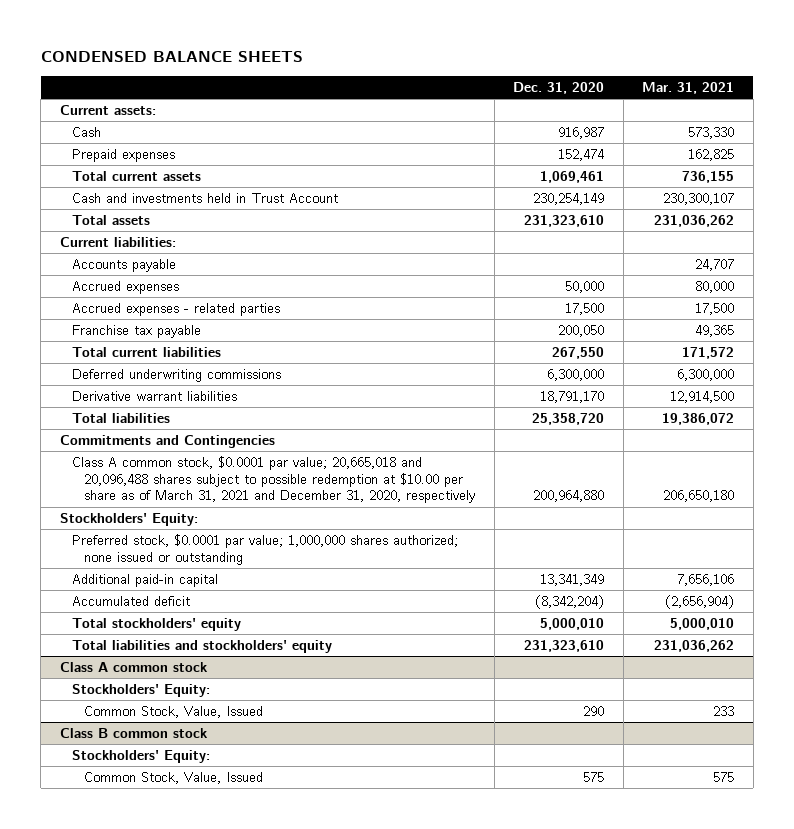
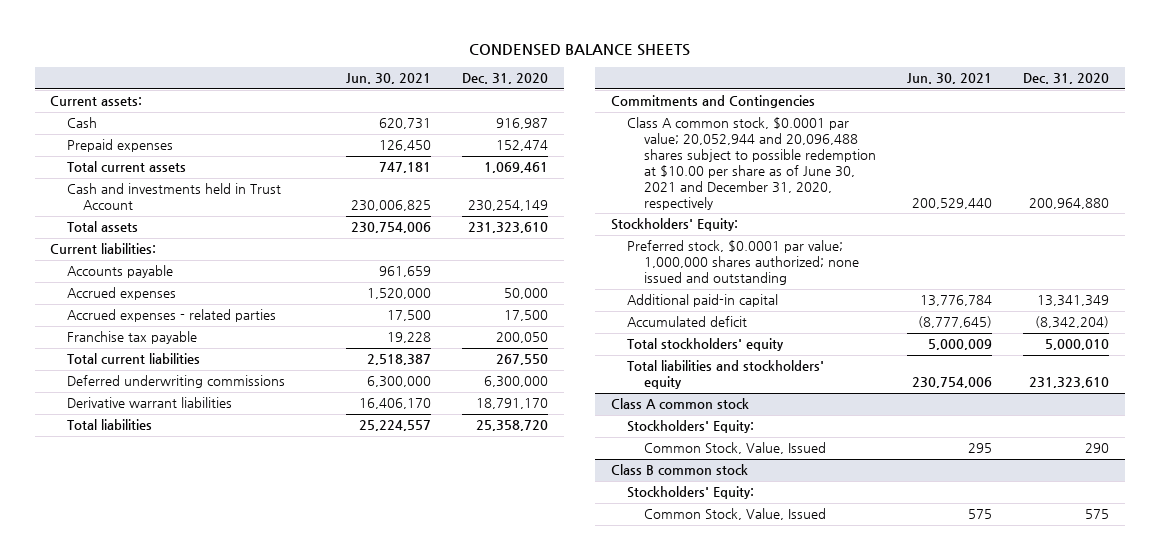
- | Dec. 31, 2020 | Mar. 31, 2021
+ | Jun. 30, 2021 | Dec. 31, 2020
- Class A common stock, $0.0001 par value; 20,665,018 and 20,096,488 shares subject to possible redemption at $10.00 per share as of March 31, 2021 and December 31, 2020, respectively | 200,964,880 | 206,650,180
+ Class A common stock, $0.0001 par value; 20,052,944 and 20,096,488 shares subject to possible redemption at $10.00 per share as of June 30, 2021 and December 31, 2020, respectively | 200,529,440 | 200,964,880
- Preferred stock, $0.0001 par value; 1,000,000 shares authorized; none issued or outstanding
+ Preferred stock, $0.0001 par value; 1,000,000 shares authorized; none issued and outstanding

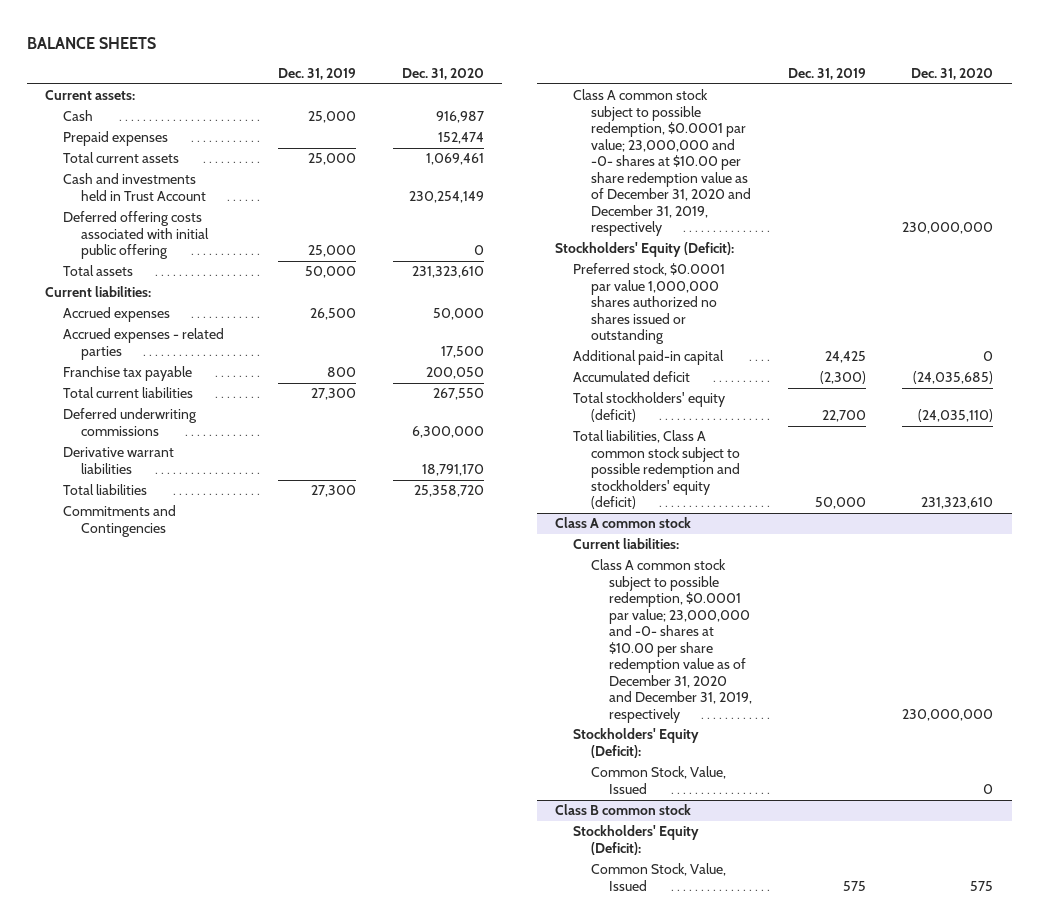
- CONDENSED BALANCE SHEETS
+ BALANCE SHEETS
- | Jun. 30, 2021 | Dec. 31, 2020
+ | Dec. 31, 2019 | Dec. 31, 2020
+ Deferred offering costs associated with initial public offering | 25,000 | 0
- Accounts payable | 961,659 |
- Class A common stock, $0.0001 par value; 20,052,944 and 20,096,488 shares subject to possible redemption at $10.00 per share as of June 30, 2021 and December 31, 2020, respectively | 200,529,440 | 200,964,880
- Stockholders' Equity:
- Preferred stock, $0.0001 par value; 1,000,000 shares authorized; none issued and outstanding
- Additional paid-in capital | 13,776,784 | 13,341,349
- Accumulated deficit | (8,777,645) | (8,342,204)
- Total stockholders' equity | 5,000,009 | 5,000,010
- Total liabilities and stockholders' equity | 230,754,006 | 231,323,610
+ Class A common stock subject to possible redemption, $0.0001 par value; 23,000,000 and -0- shares at $10.00 per share redemption value as of December 31, 2020 and December 31, 2019, respectively | | 230,000,000
+ Stockholders' Equity (Deficit):
+ Preferred stock, $0.0001 par value 1,000,000 shares authorized no shares issued or outstanding
+ Additional paid-in capital | 24,425 | 0
+ Accumulated deficit | (2,300) | (24,035,685)
+ Total stockholders' equity (deficit) | 22,700 | (24,035,110)
+ Total liabilities, Class A common stock subject to possible redemption and stockholders' equity (deficit) | 50,000 | 231,323,610
@ Class A common stock
- Stockholders' Equity:
- Common Stock, Value, Issued | 295 | 290
+ Current liabilities:
+ Class A common stock subject to possible redemption, $0.0001 par value; 23,000,000 and -0- shares at $10.00 per share redemption value as of December 31, 2020 and December 31, 2019, respectively | | 230,000,000
+ Stockholders' Equity (Deficit):
+ Common Stock, Value, Issued | | 0
@ Class B common stock
- Stockholders' Equity:
+ Stockholders' Equity (Deficit):

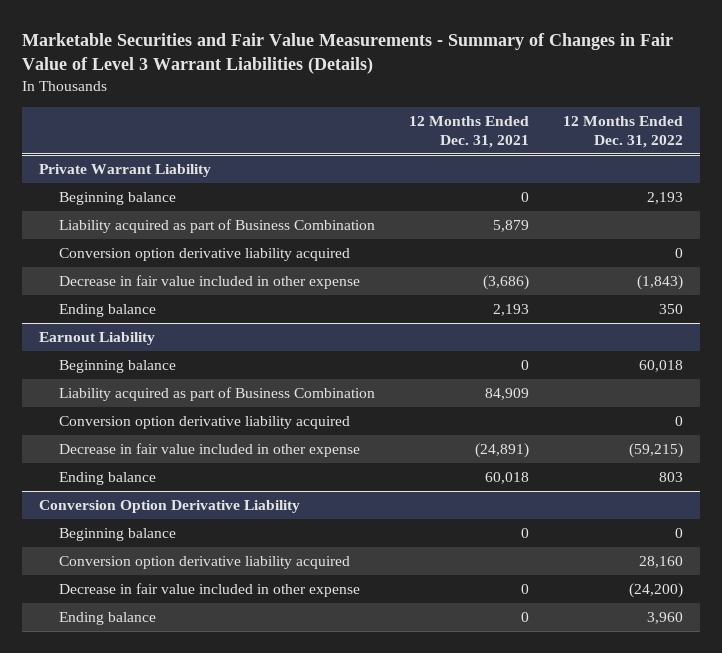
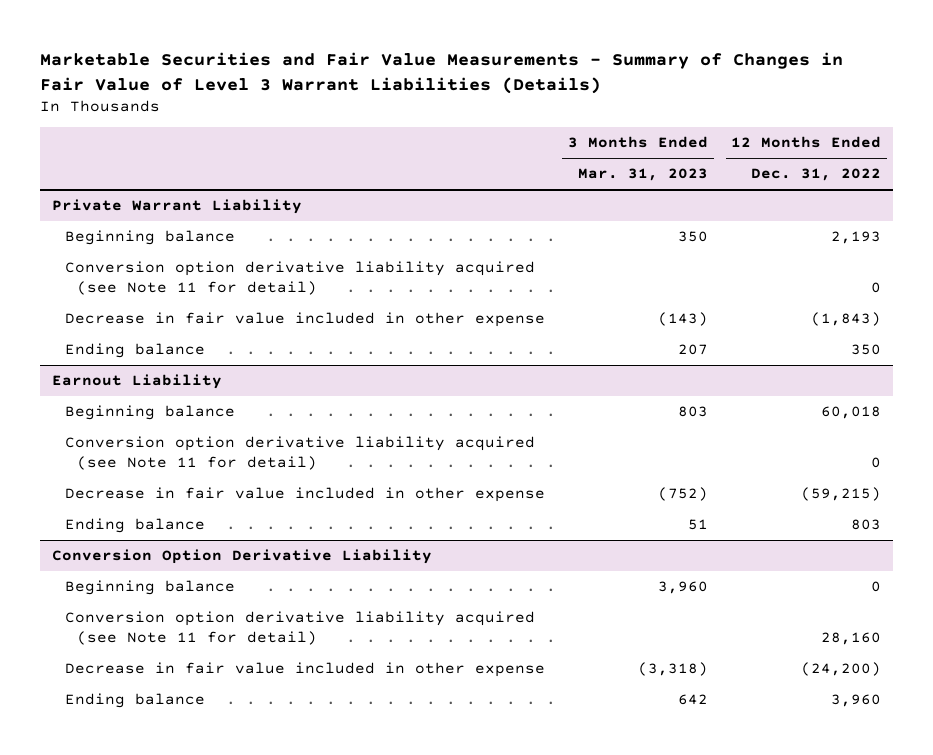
- | 12 Months Ended Dec. 31, 2021 | 12 Months Ended Dec. 31, 2022
+ | 3 Months Ended Mar. 31, 2023 | 12 Months Ended Dec. 31, 2022
@ Private Warrant Liability
- Liability acquired as part of Business Combination | 5,879 |
- Conversion option derivative liability acquired | | 0
+ Conversion option derivative liability acquired (see Note 11 for detail) | | 0
@ Earnout Liability
- Liability acquired as part of Business Combination | 84,909 |
- Conversion option derivative liability acquired | | 0
+ Conversion option derivative liability acquired (see Note 11 for detail) | | 0
@ Conversion Option Derivative Liability
- Conversion option derivative liability acquired | | 28,160
+ Conversion option derivative liability acquired (see Note 11 for detail) | | 28,160

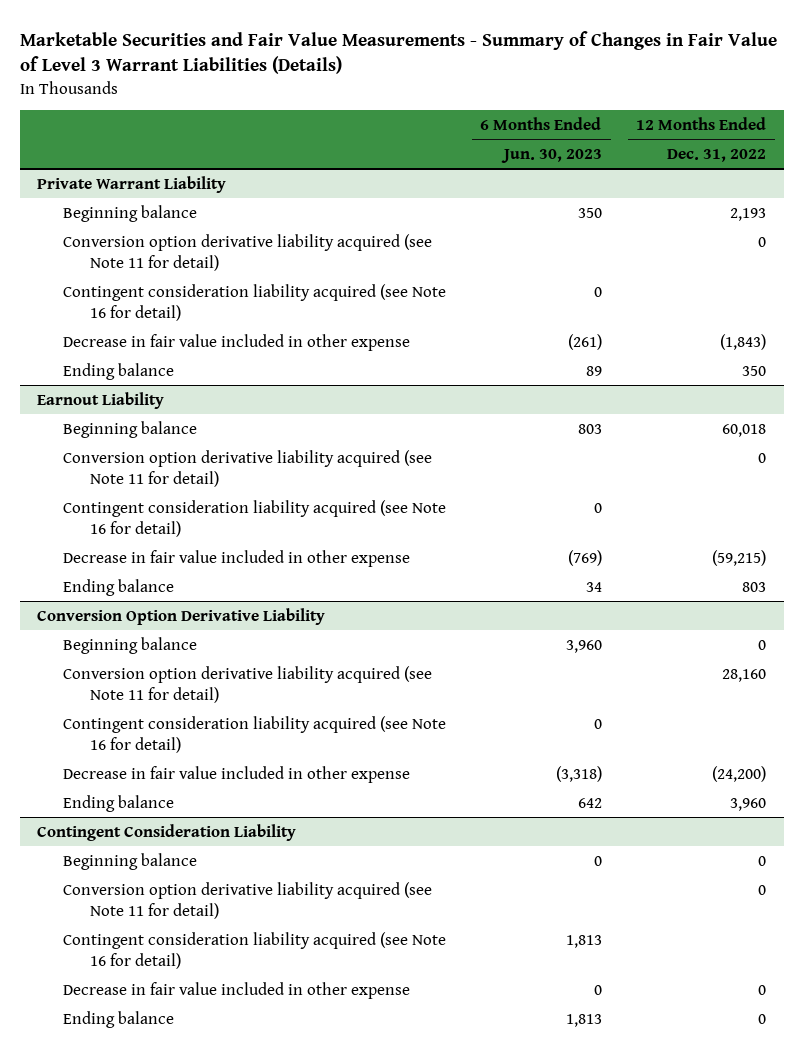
- | 3 Months Ended Mar. 31, 2023 | 12 Months Ended Dec. 31, 2022
+ | 6 Months Ended Jun. 30, 2023 | 12 Months Ended Dec. 31, 2022
@ Private Warrant Liability
+ Contingent consideration liability acquired (see Note 16 for detail) | 0 |
@ Earnout Liability
+ Contingent consideration liability acquired (see Note 16 for detail) | 0 |
@ Conversion Option Derivative Liability
+ Contingent consideration liability acquired (see Note 16 for detail) | 0 |
+ Contingent Consideration Liability
+ Beginning balance | 0 | 0
+ Conversion option derivative liability acquired (see Note 11 for detail) | | 0
+ Contingent consideration liability acquired (see Note 16 for detail) | 1,813 |
+ Decrease in fair value included in other expense | 0 | 0
+ Ending balance | 1,813 | 0

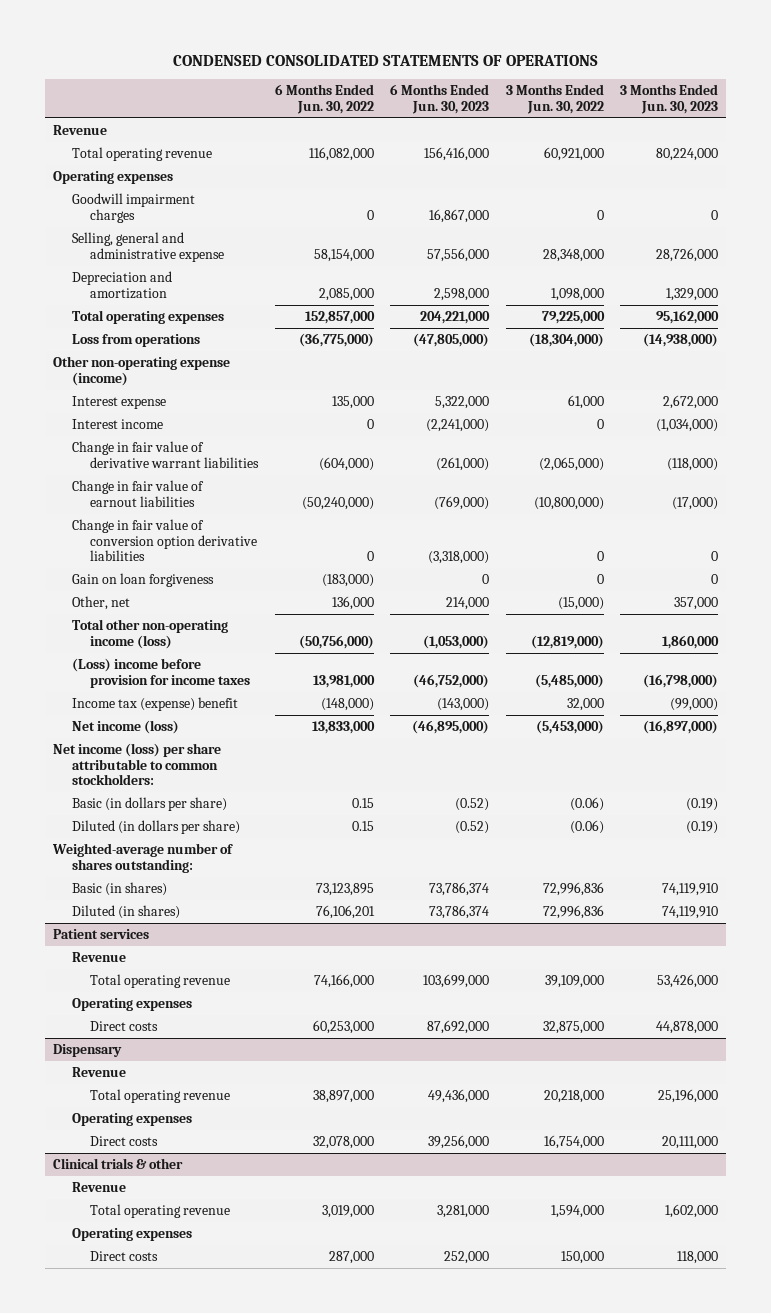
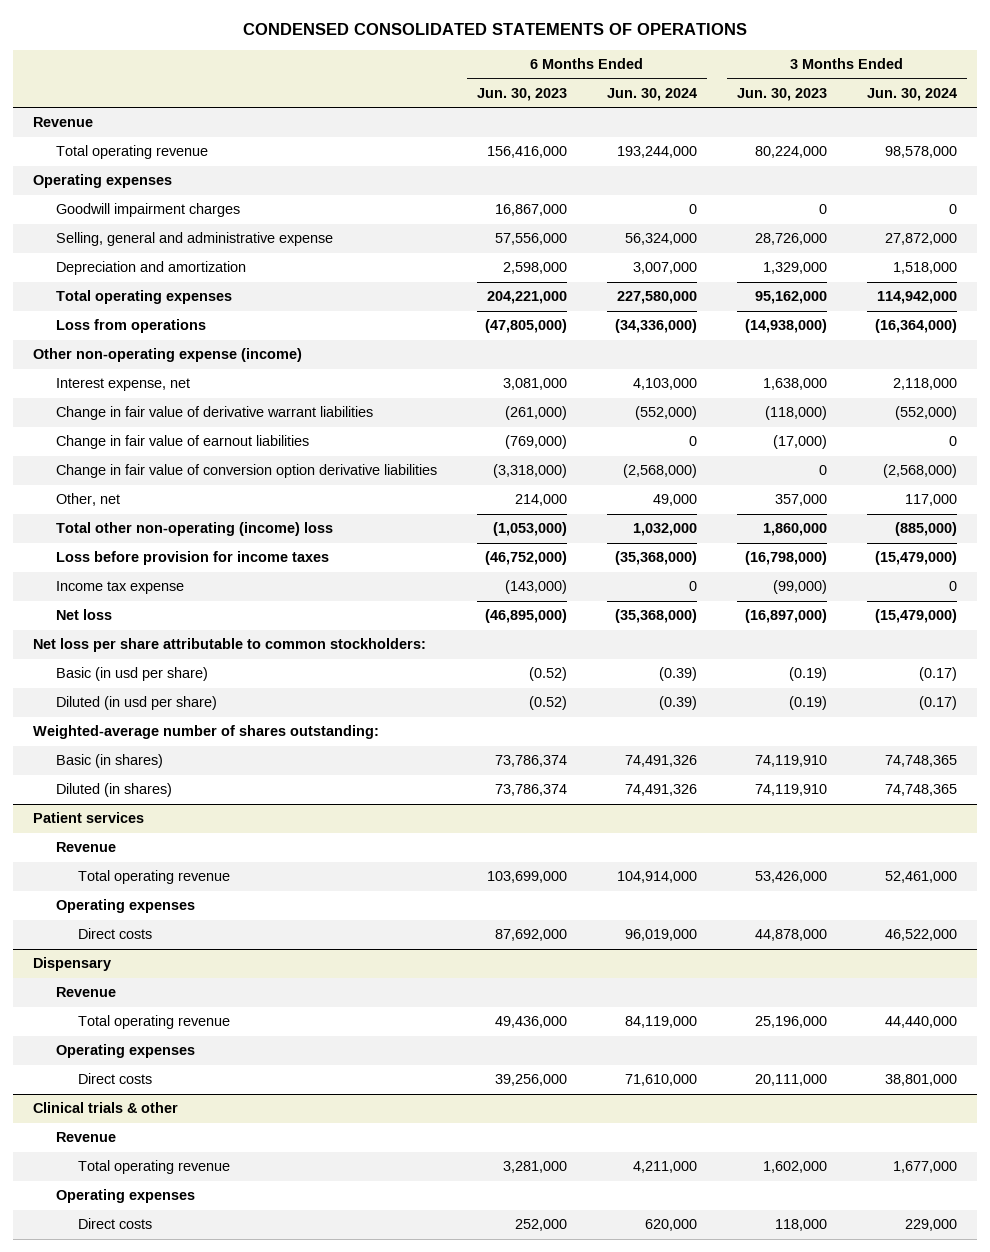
- | 6 Months Ended Jun. 30, 2022 | 6 Months Ended Jun. 30, 2023 | 3 Months Ended Jun. 30, 2022 | 3 Months Ended Jun. 30, 2023
+ | 6 Months Ended Jun. 30, 2023 | 6 Months Ended Jun. 30, 2024 | 3 Months Ended Jun. 30, 2023 | 3 Months Ended Jun. 30, 2024
- Interest expense | 135,000 | 5,322,000 | 61,000 | 2,672,000
- Interest income | 0 | (2,241,000) | 0 | (1,034,000)
+ Interest expense, net | 3,081,000 | 4,103,000 | 1,638,000 | 2,118,000
- Gain on loan forgiveness | (183,000) | 0 | 0 | 0
- Total other non-operating income (loss) | (50,756,000) | (1,053,000) | (12,819,000) | 1,860,000
- (Loss) income before provision for income taxes | 13,981,000 | (46,752,000) | (5,485,000) | (16,798,000)
- Income tax (expense) benefit | (148,000) | (143,000) | 32,000 | (99,000)
- Net income (loss) | 13,833,000 | (46,895,000) | (5,453,000) | (16,897,000)
- Net income (loss) per share attributable to common stockholders:
- Basic (in dollars per share) | 0.15 | (0.52) | (0.06) | (0.19)
- Diluted (in dollars per share) | 0.15 | (0.52) | (0.06) | (0.19)
+ Total other non-operating (income) loss | (1,053,000) | 1,032,000 | 1,860,000 | (885,000)
+ Loss before provision for income taxes | (46,752,000) | (35,368,000) | (16,798,000) | (15,479,000)
+ Income tax expense | (143,000) | 0 | (99,000) | 0
+ Net loss | (46,895,000) | (35,368,000) | (16,897,000) | (15,479,000)
+ Net loss per share attributable to common stockholders:
+ Basic (in usd per share) | (0.52) | (0.39) | (0.19) | (0.17)
+ Diluted (in usd per share) | (0.52) | (0.39) | (0.19) | (0.17)

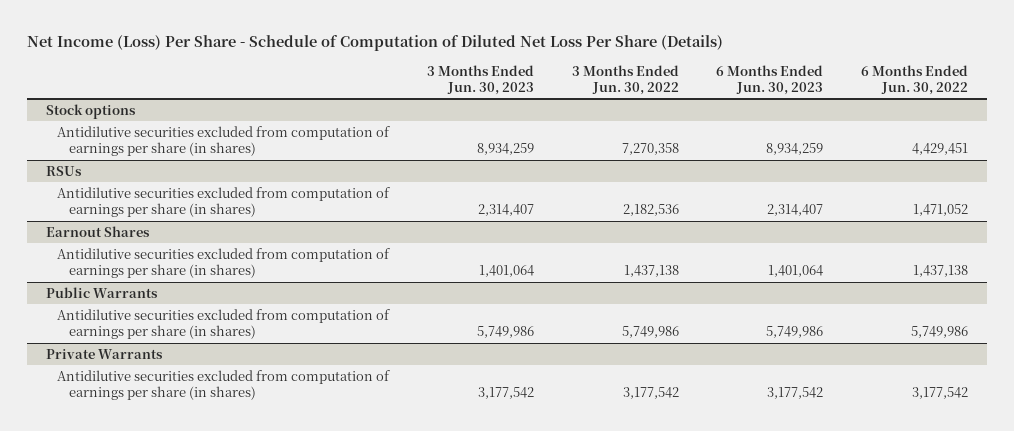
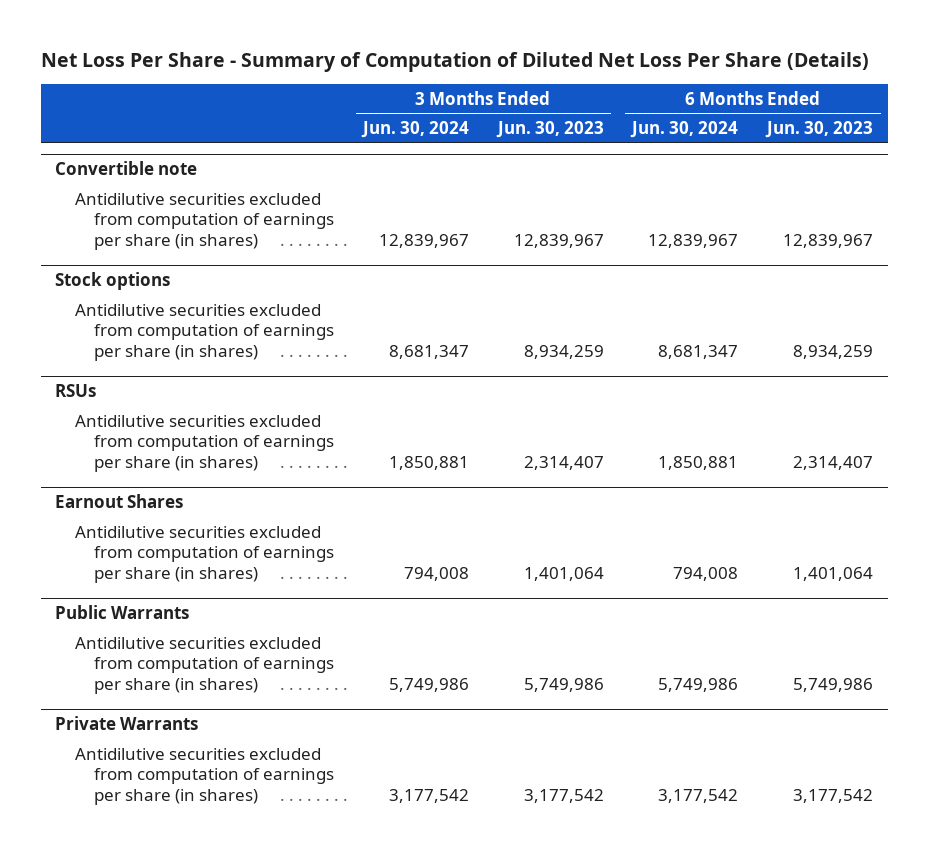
- Net Income (Loss) Per Share - Schedule of Computation of Diluted Net Loss Per Share (Details)
+ Net Loss Per Share - Summary of Computation of Diluted Net Loss Per Share (Details)
- | 3 Months Ended Jun. 30, 2023 | 3 Months Ended Jun. 30, 2022 | 6 Months Ended Jun. 30, 2023 | 6 Months Ended Jun. 30, 2022
+ | 3 Months Ended Jun. 30, 2024 | 3 Months Ended Jun. 30, 2023 | 6 Months Ended Jun. 30, 2024 | 6 Months Ended Jun. 30, 2023
+ Convertible note
+ Antidilutive securities excluded from computation of earnings per share (in shares) | 12,839,967 | 12,839,967 | 12,839,967 | 12,839,967

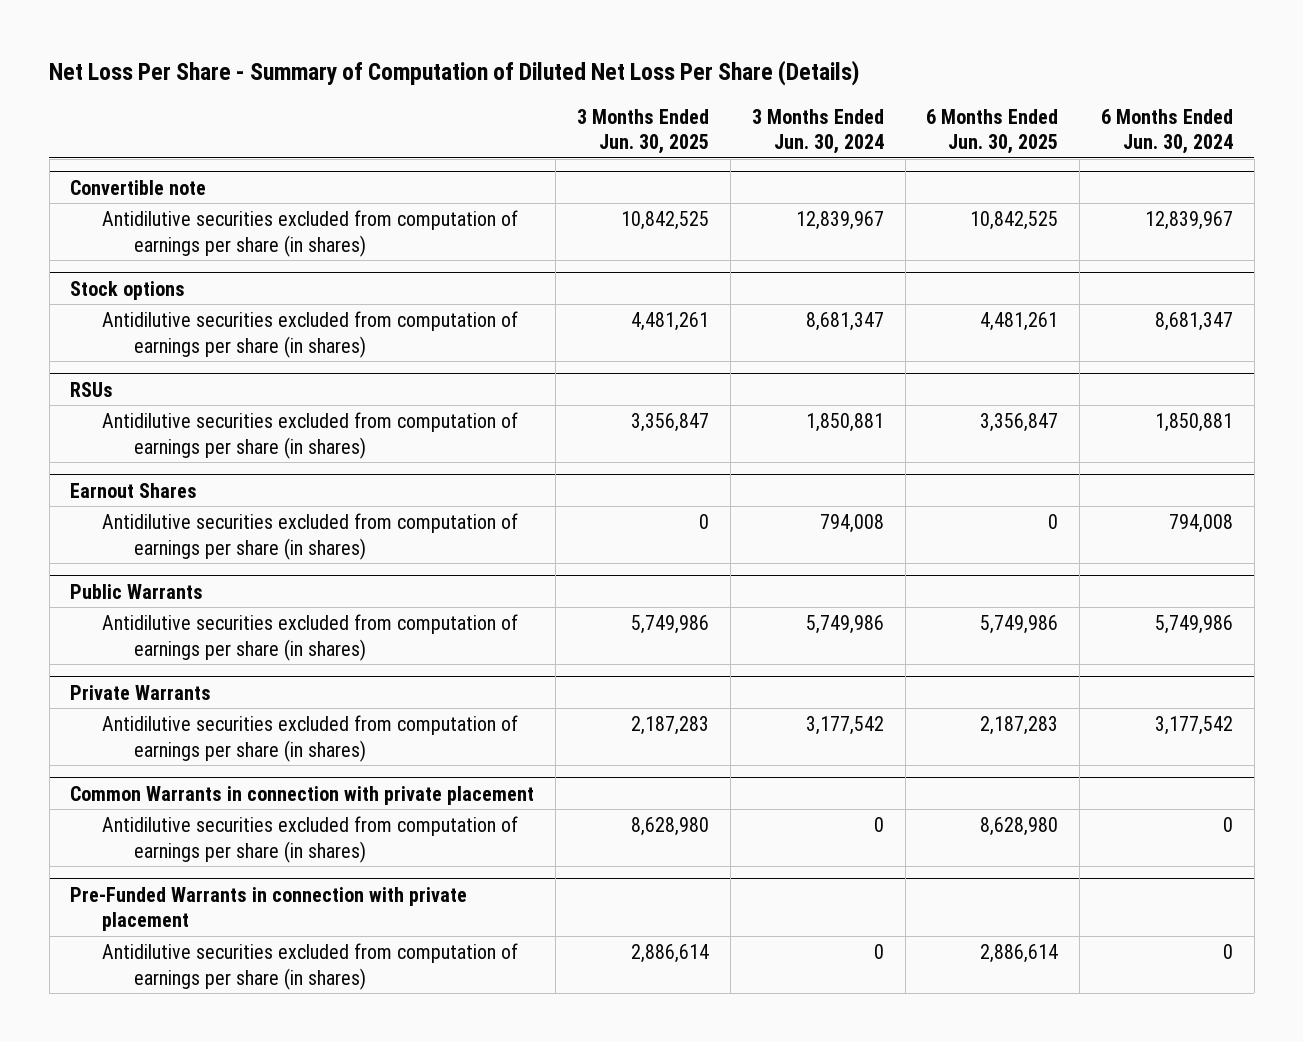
- | 3 Months Ended Jun. 30, 2024 | 3 Months Ended Jun. 30, 2023 | 6 Months Ended Jun. 30, 2024 | 6 Months Ended Jun. 30, 2023
+ | 3 Months Ended Jun. 30, 2025 | 3 Months Ended Jun. 30, 2024 | 6 Months Ended Jun. 30, 2025 | 6 Months Ended Jun. 30, 2024
+ Common Warrants in connection with private placement
+ Antidilutive securities excluded from computation of earnings per share (in shares) | 8,628,980 | 0 | 8,628,980 | 0
+ Pre-Funded Warrants in connection with private placement
+ Antidilutive securities excluded from computation of earnings per share (in shares) | 2,886,614 | 0 | 2,886,614 | 0

